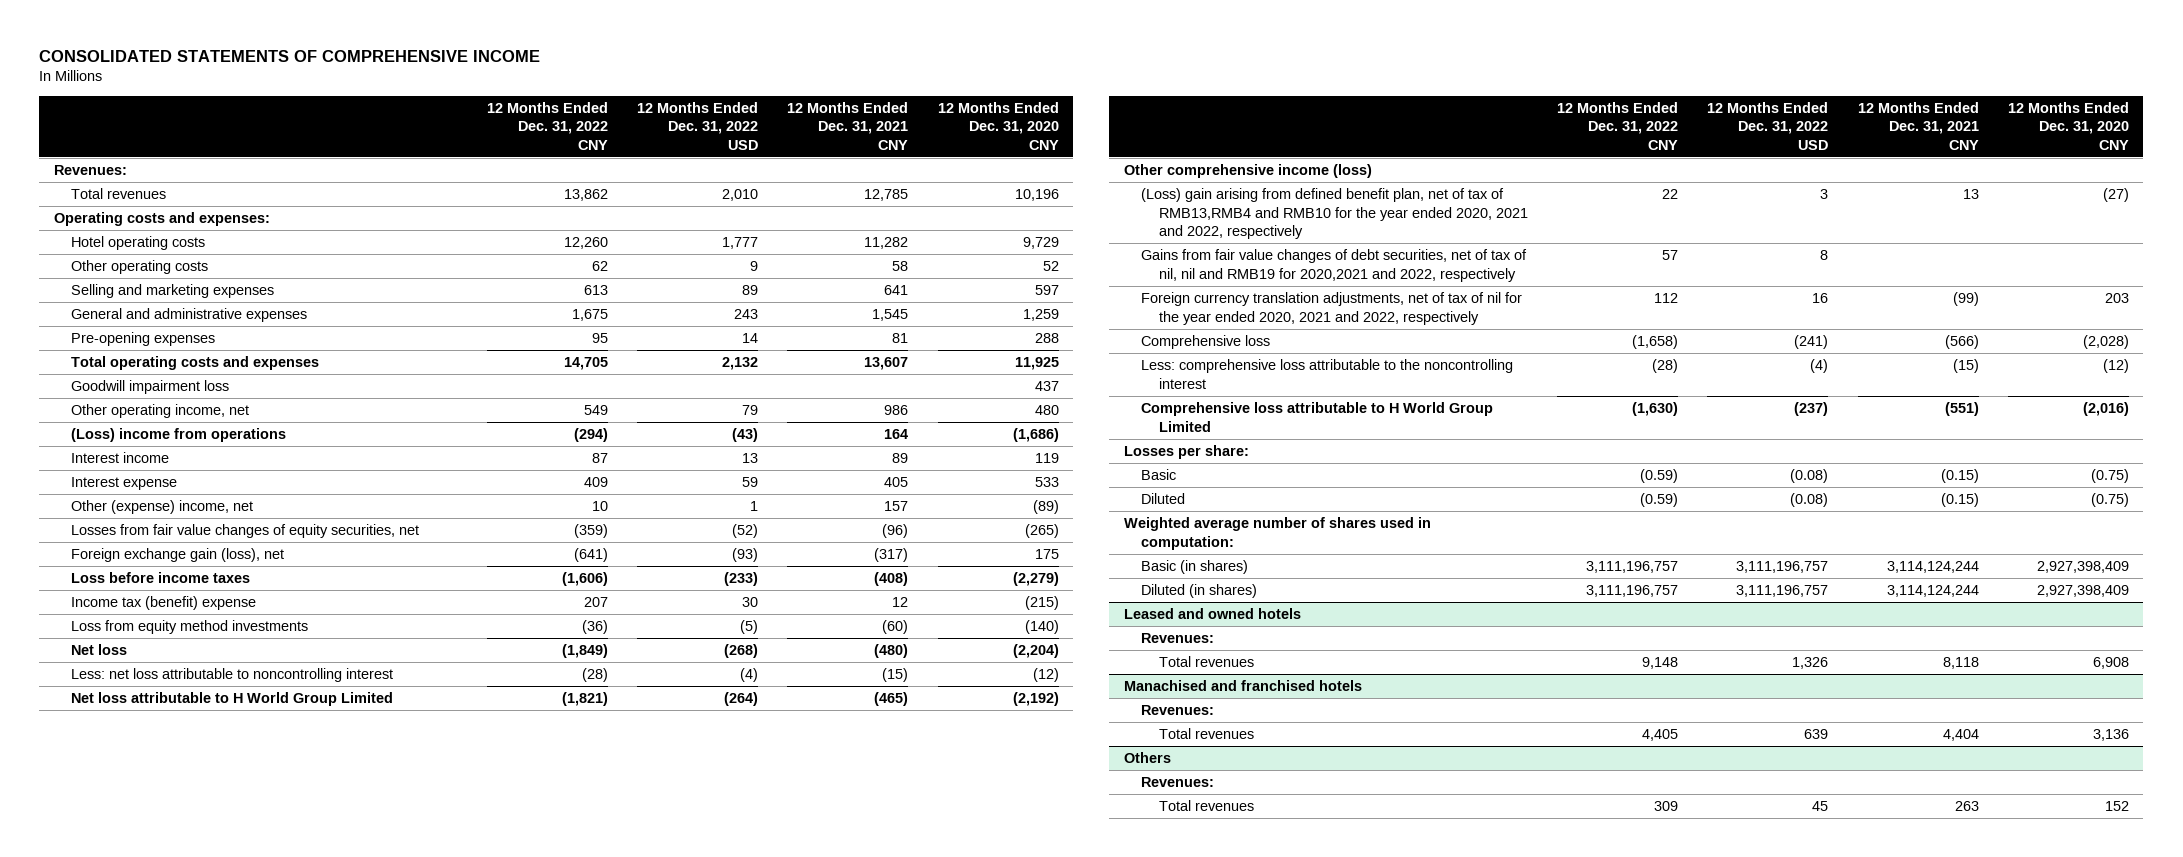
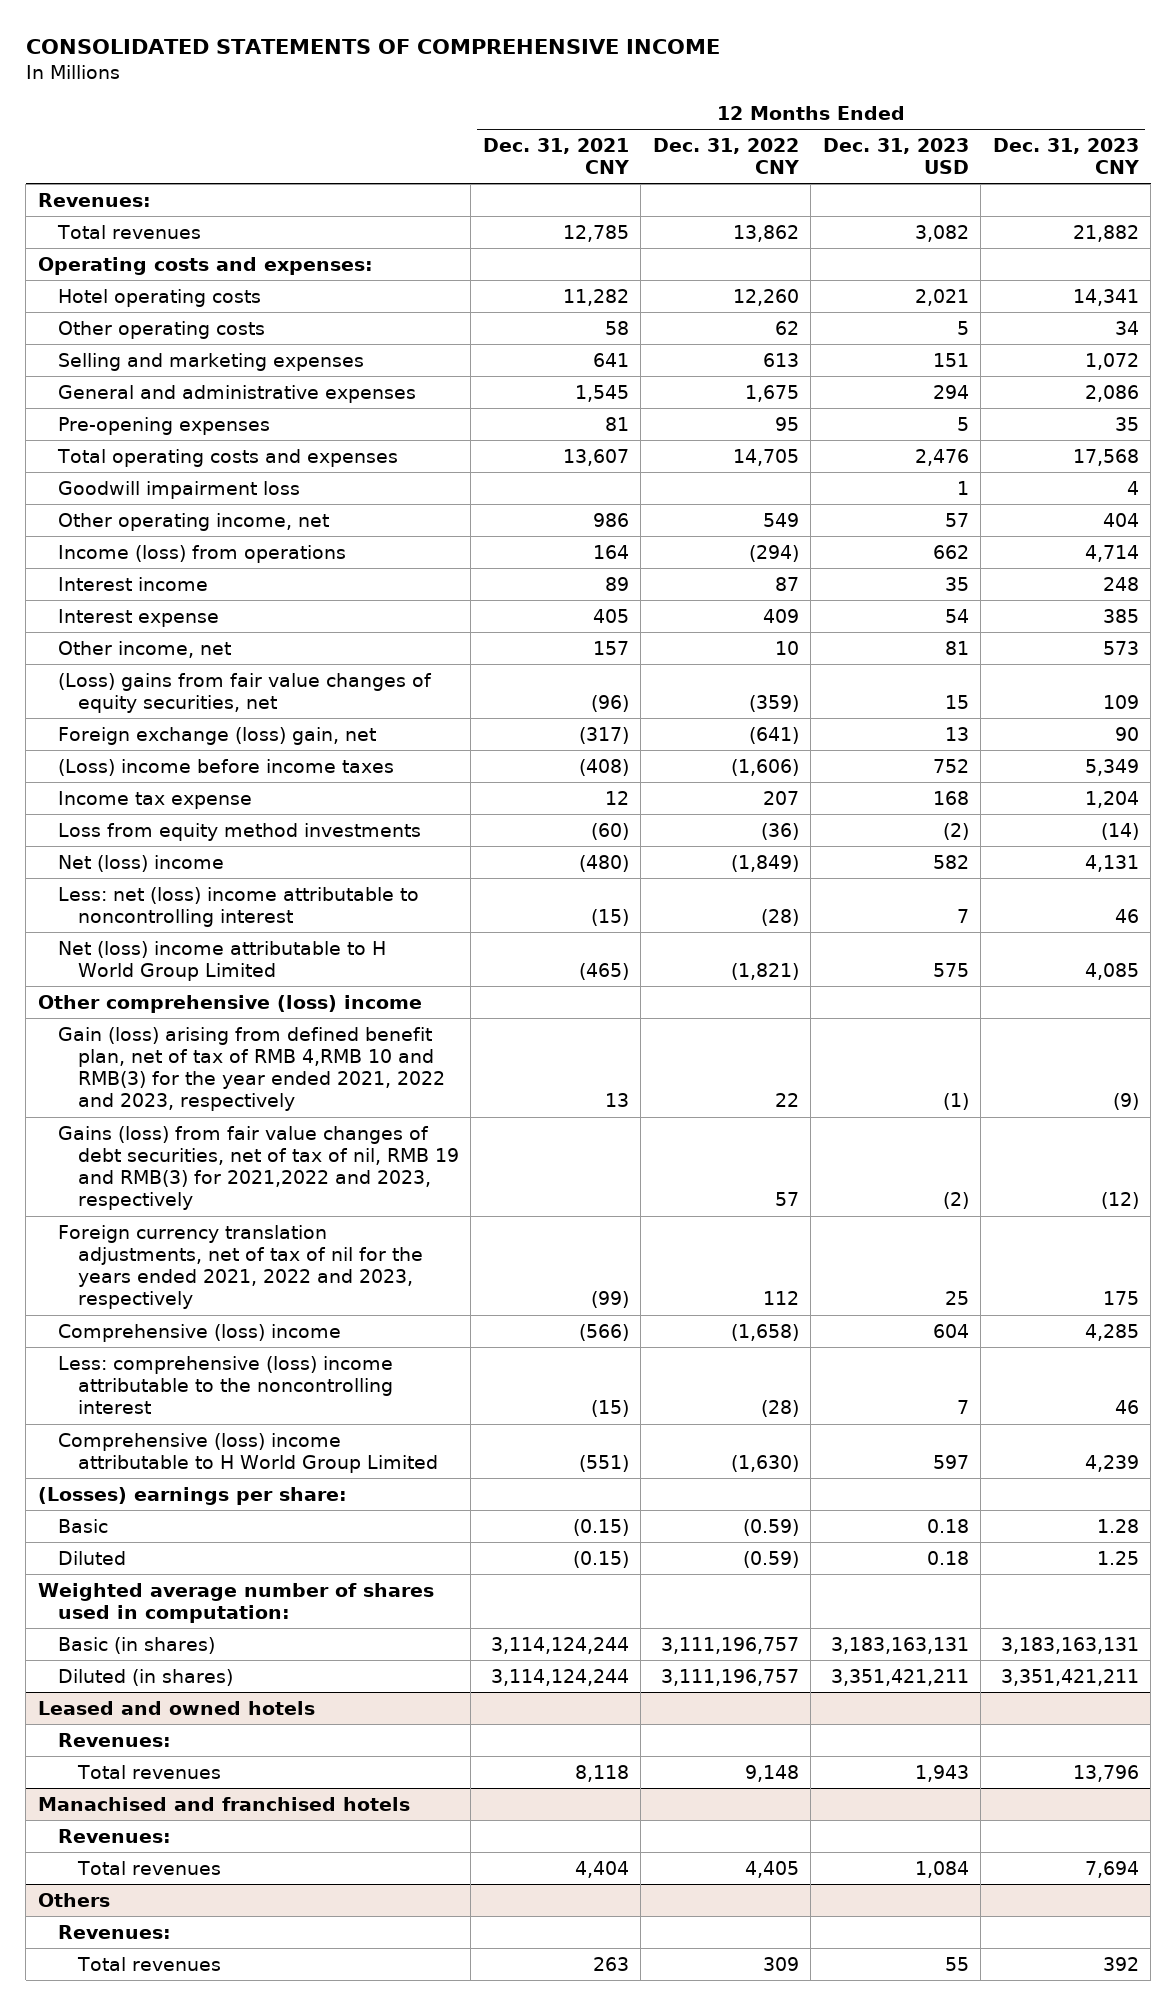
- | 12 Months Ended Dec. 31, 2022 CNY | 12 Months Ended Dec. 31, 2022 USD | 12 Months Ended Dec. 31, 2021 CNY | 12 Months Ended Dec. 31, 2020 CNY
+ | 12 Months Ended Dec. 31, 2021 CNY | 12 Months Ended Dec. 31, 2022 CNY | 12 Months Ended Dec. 31, 2023 USD | 12 Months Ended Dec. 31, 2023 CNY
- (Loss) income from operations | (294) | (43) | 164 | (1,686)
+ Income (loss) from operations | 164 | (294) | 662 | 4,714
- Other (expense) income, net | 10 | 1 | 157 | (89)
- Losses from fair value changes of equity securities, net | (359) | (52) | (96) | (265)
- Foreign exchange gain (loss), net | (641) | (93) | (317) | 175
- Loss before income taxes | (1,606) | (233) | (408) | (2,279)
- Income tax (benefit) expense | 207 | 30 | 12 | (215)
+ Other income, net | 157 | 10 | 81 | 573
+ (Loss) gains from fair value changes of equity securities, net | (96) | (359) | 15 | 109
+ Foreign exchange (loss) gain, net | (317) | (641) | 13 | 90
+ (Loss) income before income taxes | (408) | (1,606) | 752 | 5,349
+ Income tax expense | 12 | 207 | 168 | 1,204
- Net loss | (1,849) | (268) | (480) | (2,204)
- Less: net loss attributable to noncontrolling interest | (28) | (4) | (15) | (12)
- Net loss attributable to H World Group Limited | (1,821) | (264) | (465) | (2,192)
- Other comprehensive income (loss)
- (Loss) gain arising from defined benefit plan, net of tax of RMB13,RMB4 and RMB10 for the year ended 2020, 2021 and 2022, respectively | 22 | 3 | 13 | (27)
- Gains from fair value changes of debt securities, net of tax of nil, nil and RMB19 for 2020,2021 and 2022, respectively | 57 | 8 | |
- Foreign currency translation adjustments, net of tax of nil for the year ended 2020, 2021 and 2022, respectively | 112 | 16 | (99) | 203
- Comprehensive loss | (1,658) | (241) | (566) | (2,028)
- Less: comprehensive loss attributable to the noncontrolling interest | (28) | (4) | (15) | (12)
- Comprehensive loss attributable to H World Group Limited | (1,630) | (237) | (551) | (2,016)
- Losses per share:
+ Net (loss) income | (480) | (1,849) | 582 | 4,131
+ Less: net (loss) income attributable to noncontrolling interest | (15) | (28) | 7 | 46
+ Net (loss) income attributable to H World Group Limited | (465) | (1,821) | 575 | 4,085
+ Other comprehensive (loss) income
+ Gain (loss) arising from defined benefit plan, net of tax of RMB 4,RMB 10 and RMB(3) for the year ended 2021, 2022 and 2023, respectively | 13 | 22 | (1) | (9)
+ Gains (loss) from fair value changes of debt securities, net of tax of nil, RMB 19 and RMB(3) for 2021,2022 and 2023, respectively | | 57 | (2) | (12)
+ Foreign currency translation adjustments, net of tax of nil for the years ended 2021, 2022 and 2023, respectively | (99) | 112 | 25 | 175
+ Comprehensive (loss) income | (566) | (1,658) | 604 | 4,285
+ Less: comprehensive (loss) income attributable to the noncontrolling interest | (15) | (28) | 7 | 46
+ Comprehensive (loss) income attributable to H World Group Limited | (551) | (1,630) | 597 | 4,239
+ (Losses) earnings per share:

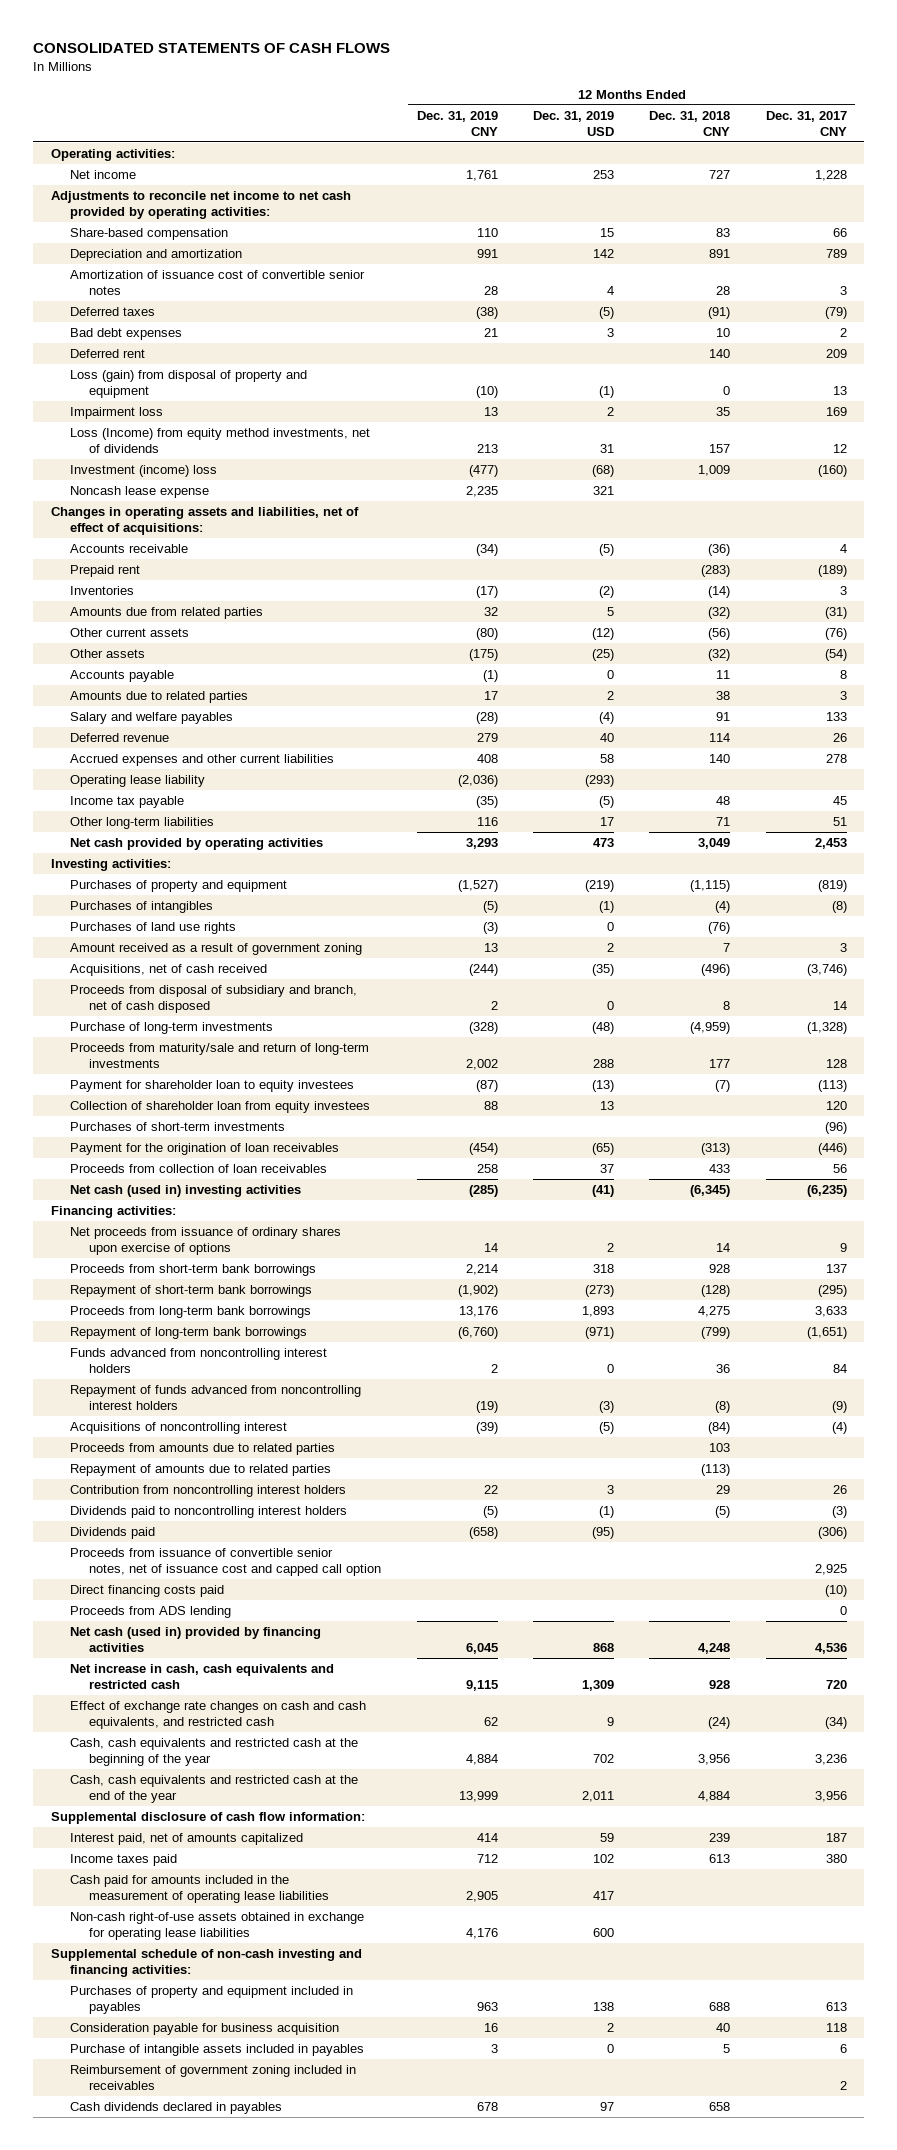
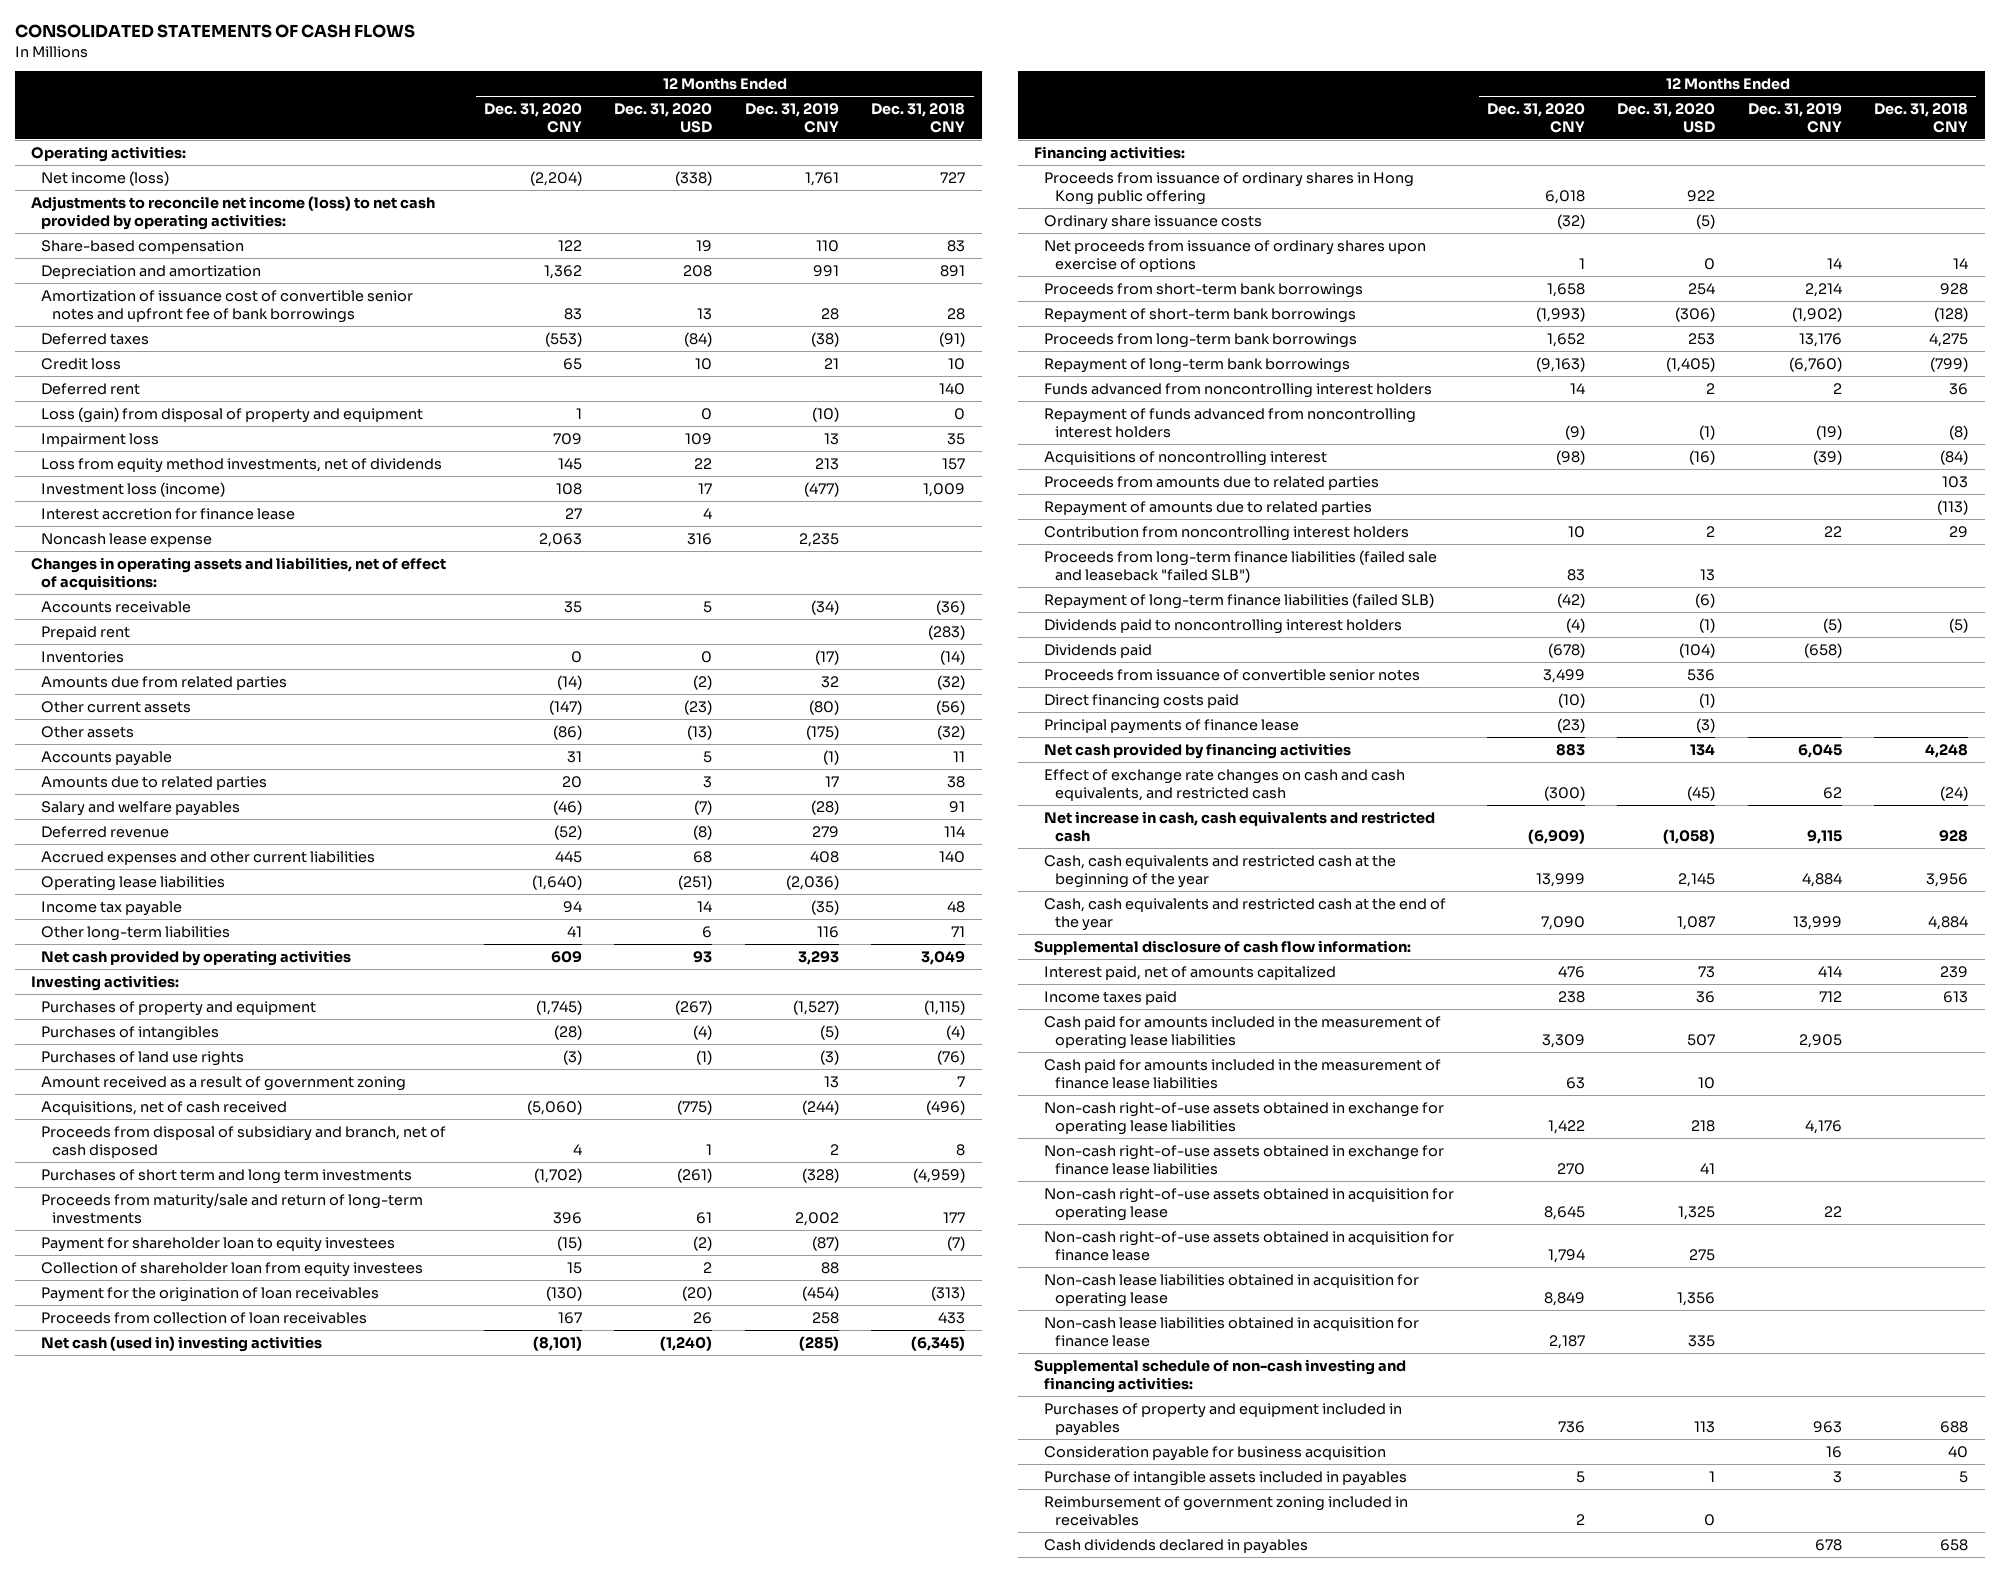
- | 12 Months Ended Dec. 31, 2019 CNY | 12 Months Ended Dec. 31, 2019 USD | 12 Months Ended Dec. 31, 2018 CNY | 12 Months Ended Dec. 31, 2017 CNY
+ | 12 Months Ended Dec. 31, 2020 CNY | 12 Months Ended Dec. 31, 2020 USD | 12 Months Ended Dec. 31, 2019 CNY | 12 Months Ended Dec. 31, 2018 CNY
- Net income | 1,761 | 253 | 727 | 1,228
- Adjustments to reconcile net income to net cash provided by operating activities:
+ Net income (loss) | (2,204) | (338) | 1,761 | 727
+ Adjustments to reconcile net income (loss) to net cash provided by operating activities:
- Amortization of issuance cost of convertible senior notes | 28 | 4 | 28 | 3
+ Amortization of issuance cost of convertible senior notes and upfront fee of bank borrowings | 83 | 13 | 28 | 28
- Bad debt expenses | 21 | 3 | 10 | 2
+ Credit loss | 65 | 10 | 21 | 10
- Loss (Income) from equity method investments, net of dividends | 213 | 31 | 157 | 12
- Investment (income) loss | (477) | (68) | 1,009 | (160)
+ Loss from equity method investments, net of dividends | 145 | 22 | 213 | 157
+ Investment loss (income) | 108 | 17 | (477) | 1,009
+ Interest accretion for finance lease | 27 | 4 | |
- Operating lease liability | (2,036) | (293) | |
+ Operating lease liabilities | (1,640) | (251) | (2,036) |
- Purchase of long-term investments | (328) | (48) | (4,959) | (1,328)
+ Purchases of short term and long term investments | (1,702) | (261) | (328) | (4,959)
- Purchases of short-term investments | | | | (96)
+ Proceeds from issuance of ordinary shares in Hong Kong public offering | 6,018 | 922 | |
+ Ordinary share issuance costs | (32) | (5) | |
+ Proceeds from long-term finance liabilities (failed sale and leaseback "failed SLB") | 83 | 13 | |
+ Repayment of long-term finance liabilities (failed SLB) | (42) | (6) | |
- Proceeds from issuance of convertible senior notes, net of issuance cost and capped call option | | | | 2,925
+ Proceeds from issuance of convertible senior notes | 3,499 | 536 | |
- Proceeds from ADS lending | | | | 0
- Net cash (used in) provided by financing activities | 6,045 | 868 | 4,248 | 4,536
+ Principal payments of finance lease | (23) | (3) | |
+ Net cash provided by financing activities | 883 | 134 | 6,045 | 4,248
moved down: Net increase in cash, cash equivalents and restricted cash | (6,909) | (1,058) | 9,115 | 928
+ Cash paid for amounts included in the measurement of finance lease liabilities | 63 | 10 | |
+ Non-cash right-of-use assets obtained in exchange for finance lease liabilities | 270 | 41 | |
+ Non-cash right-of-use assets obtained in acquisition for operating lease | 8,645 | 1,325 | 22 |
+ Non-cash right-of-use assets obtained in acquisition for finance lease | 1,794 | 275 | |
+ Non-cash lease liabilities obtained in acquisition for operating lease | 8,849 | 1,356 | |
+ Non-cash lease liabilities obtained in acquisition for finance lease | 2,187 | 335 | |

